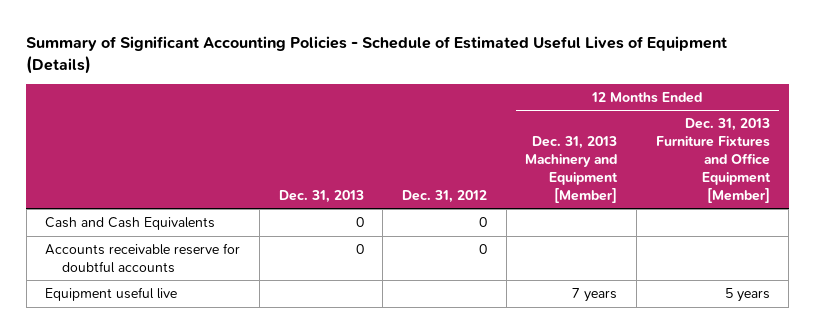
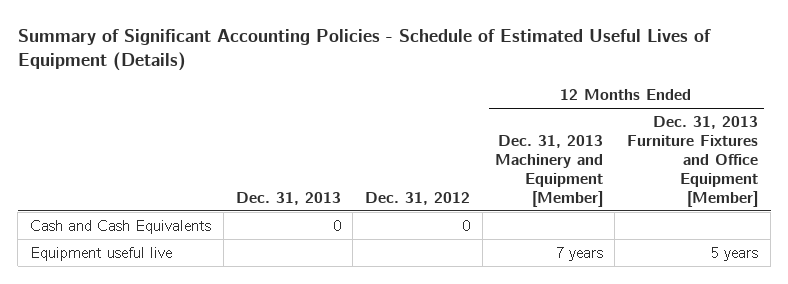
- Accounts receivable reserve for doubtful accounts | 0 | 0 | |

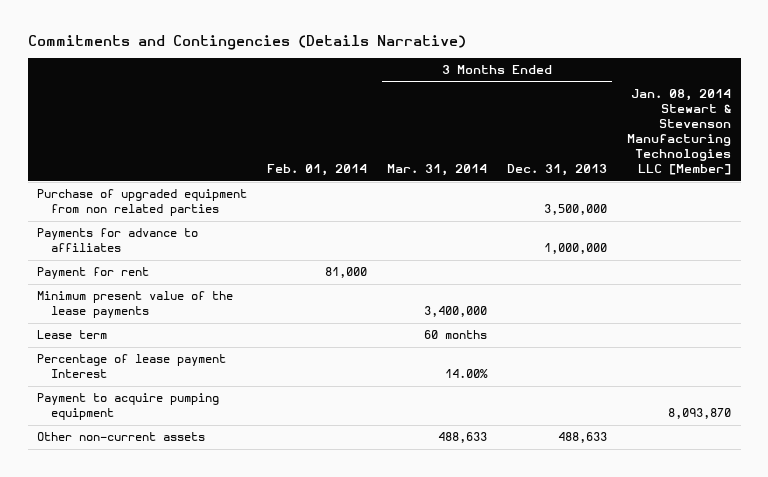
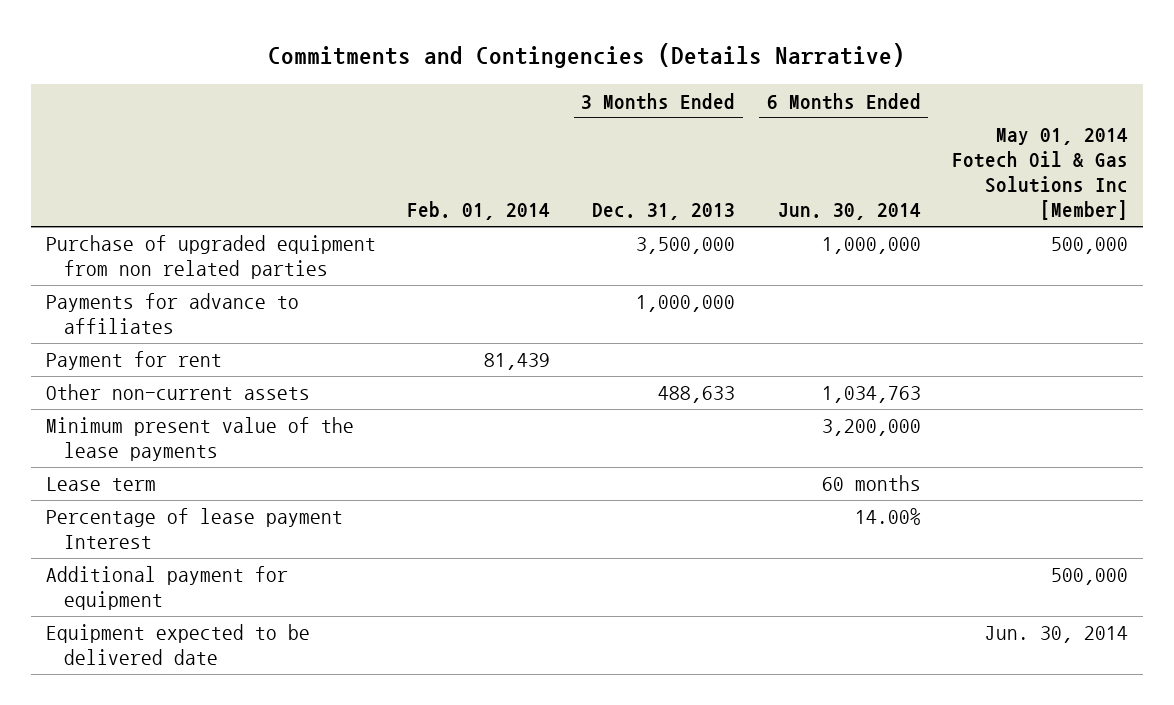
- | Feb. 01, 2014 | 3 Months Ended Mar. 31, 2014 | 3 Months Ended Dec. 31, 2013 | Jan. 08, 2014 Stewart & Stevenson Manufacturing Technologies LLC [Member]
+ | Feb. 01, 2014 | 3 Months Ended Dec. 31, 2013 | 6 Months Ended Jun. 30, 2014 | May 01, 2014 Fotech Oil & Gas Solutions Inc [Member]
- Payment for rent | 81,000 | | |
+ Payment for rent | 81,439 | | |
moved up: Other non-current assets | | 488,633 | 1,034,763 |
- Payment to acquire pumping equipment | | | | 8,093,870
+ Additional payment for equipment | | | | 500,000
+ Equipment expected to be delivered date | | | | Jun. 30, 2014

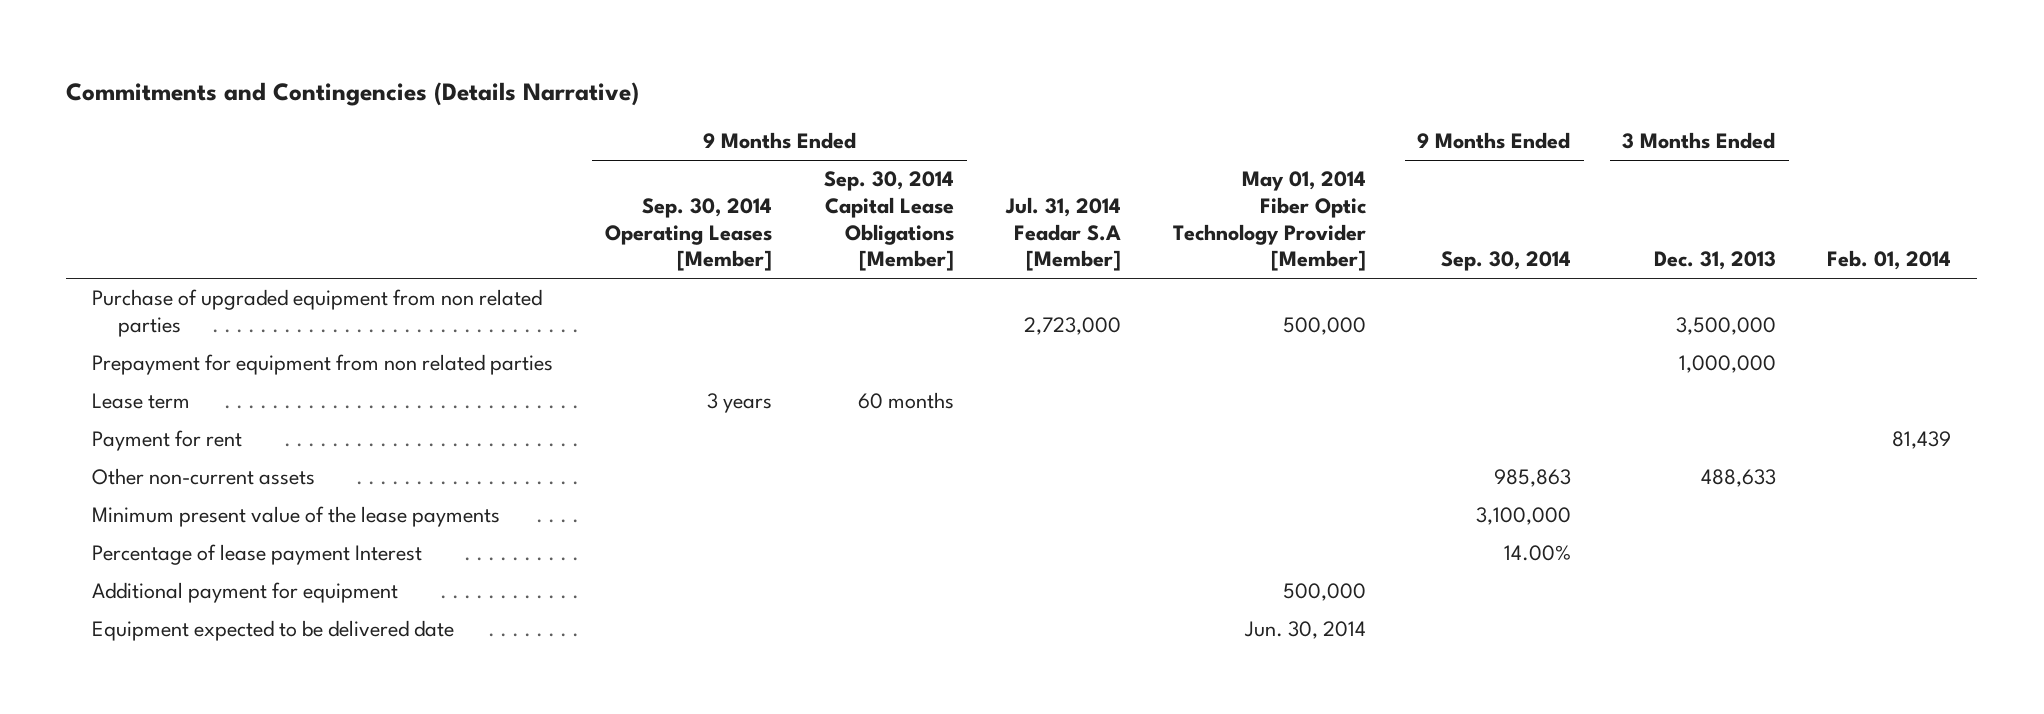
- | Feb. 01, 2014 | 3 Months Ended Dec. 31, 2013 | 6 Months Ended Jun. 30, 2014 | May 01, 2014 Fotech Oil & Gas Solutions Inc [Member]
+ | 9 Months Ended Sep. 30, 2014 Operating Leases [Member] | 9 Months Ended Sep. 30, 2014 Capital Lease Obligations [Member] | Jul. 31, 2014 Feadar S.A [Member] | May 01, 2014 Fiber Optic Technology Provider [Member] | 9 Months Ended Sep. 30, 2014 | 3 Months Ended Dec. 31, 2013 | Feb. 01, 2014
- Payments for advance to affiliates | | 1,000,000 | |
+ Prepayment for equipment from non related parties | | | | | | 1,000,000 |
moved up: Lease term | 3 years | 60 months | | | | |

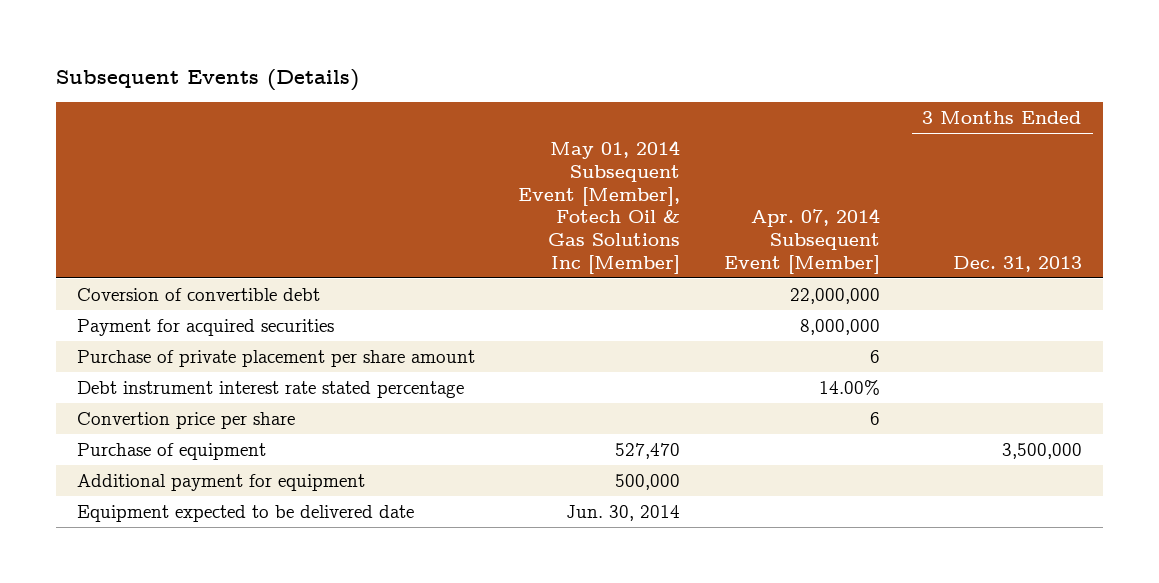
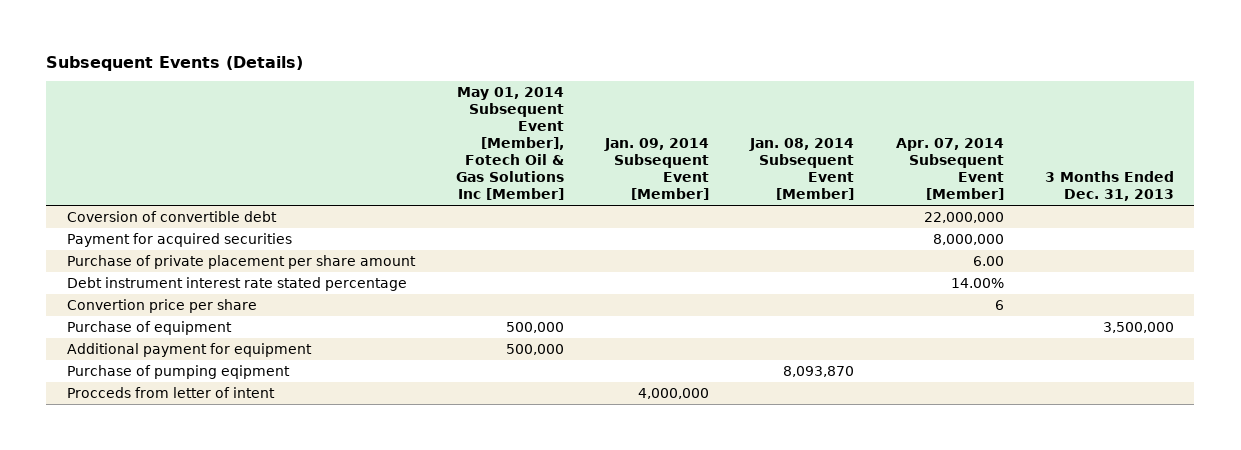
- | May 01, 2014 Subsequent Event [Member], Fotech Oil & Gas Solutions Inc [Member] | Apr. 07, 2014 Subsequent Event [Member] | 3 Months Ended Dec. 31, 2013
+ | May 01, 2014 Subsequent Event [Member], Fotech Oil & Gas Solutions Inc [Member] | Jan. 09, 2014 Subsequent Event [Member] | Jan. 08, 2014 Subsequent Event [Member] | Apr. 07, 2014 Subsequent Event [Member] | 3 Months Ended Dec. 31, 2013
- Purchase of private placement per share amount | | 6 |
+ Purchase of private placement per share amount | | | | 6.00 |
- Purchase of equipment | 527,470 | | 3,500,000
+ Purchase of equipment | 500,000 | | | | 3,500,000
- Equipment expected to be delivered date | Jun. 30, 2014 | |
+ Purchase of pumping eqipment | | | 8,093,870 | |
+ Procceds from letter of intent | | 4,000,000 | | |

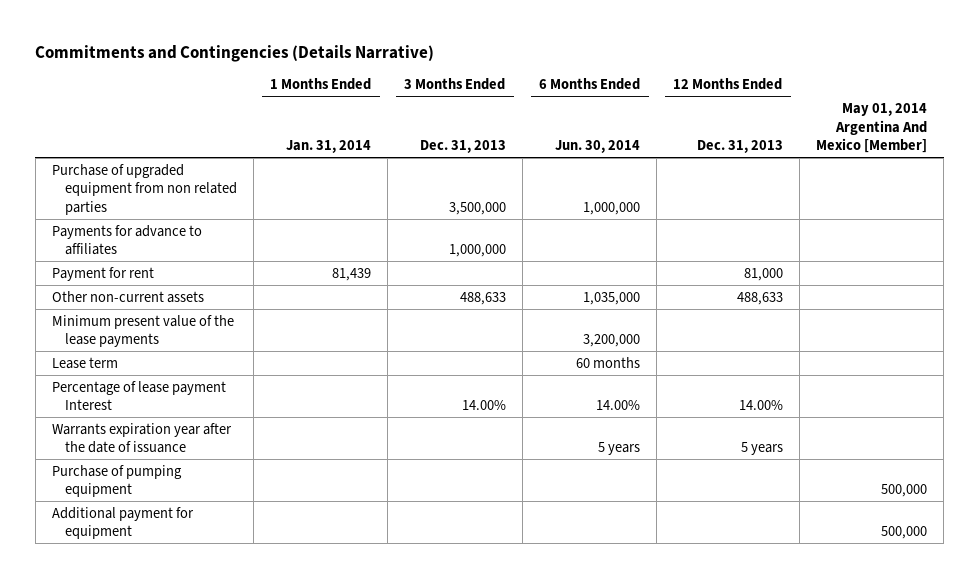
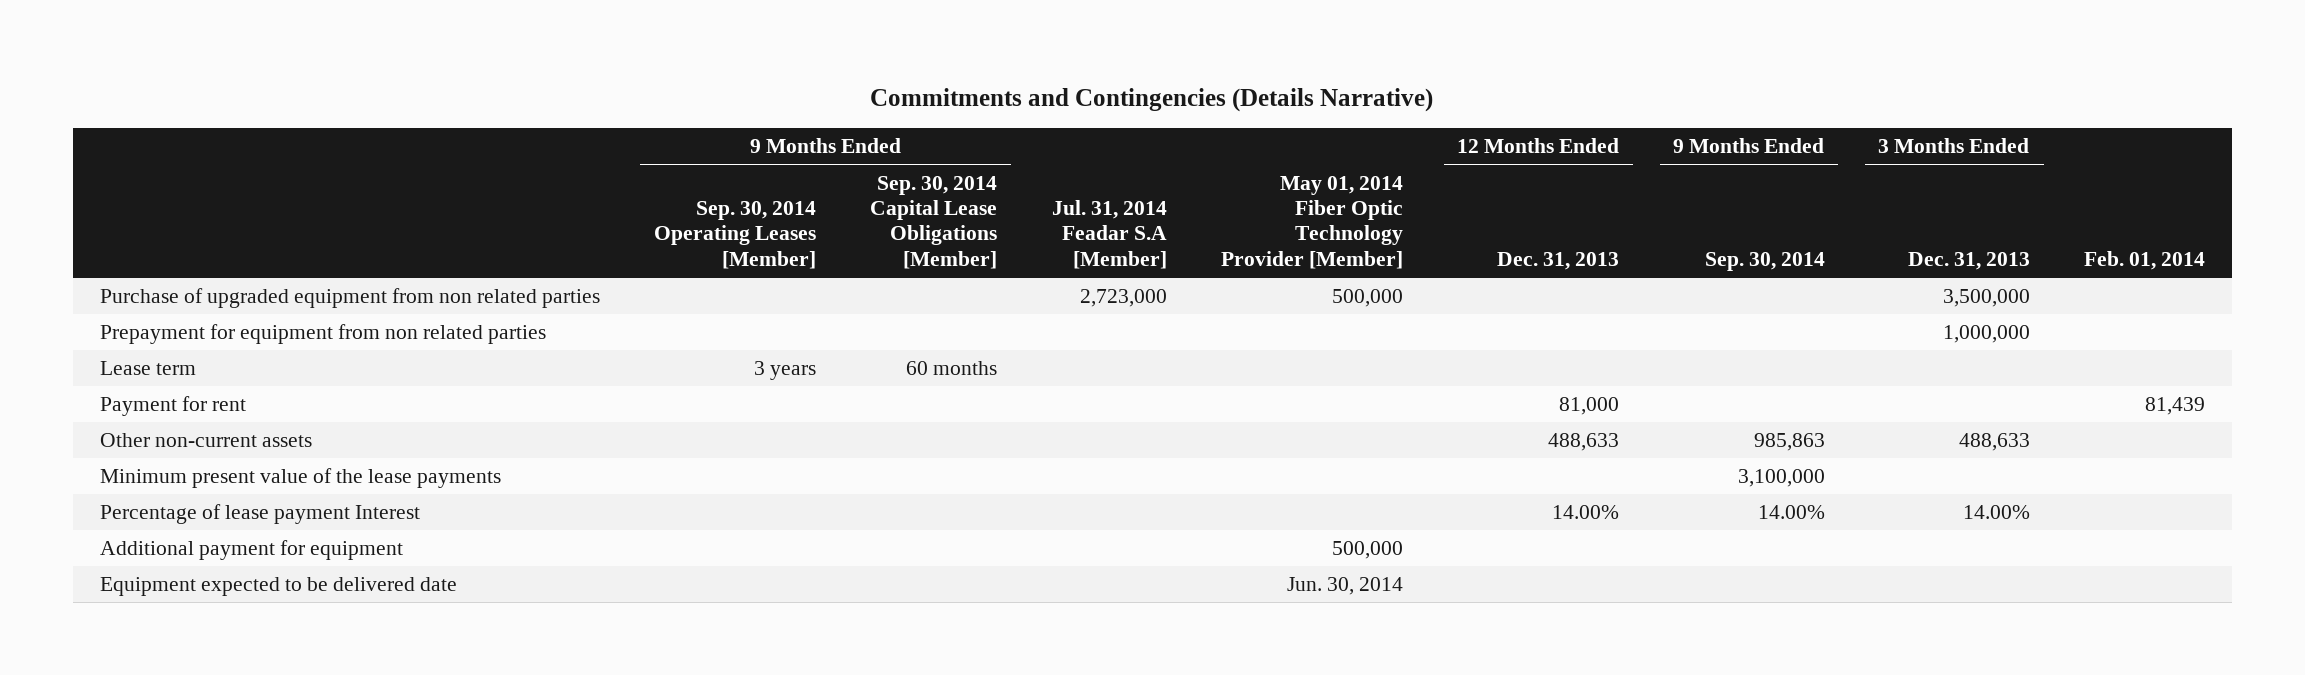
- | 1 Months Ended Jan. 31, 2014 | 3 Months Ended Dec. 31, 2013 | 6 Months Ended Jun. 30, 2014 | 12 Months Ended Dec. 31, 2013 | May 01, 2014 Argentina And Mexico [Member]
+ | 9 Months Ended Sep. 30, 2014 Operating Leases [Member] | 9 Months Ended Sep. 30, 2014 Capital Lease Obligations [Member] | Jul. 31, 2014 Feadar S.A [Member] | May 01, 2014 Fiber Optic Technology Provider [Member] | 12 Months Ended Dec. 31, 2013 | 9 Months Ended Sep. 30, 2014 | 3 Months Ended Dec. 31, 2013 | Feb. 01, 2014
- Payments for advance to affiliates | | 1,000,000 | | |
+ Prepayment for equipment from non related parties | | | | | | | 1,000,000 |
moved up: Lease term | 3 years | 60 months | | | | | |
- Warrants expiration year after the date of issuance | | | 5 years | 5 years |
- Purchase of pumping equipment | | | | | 500,000
+ Equipment expected to be delivered date | | | | Jun. 30, 2014 | | | |

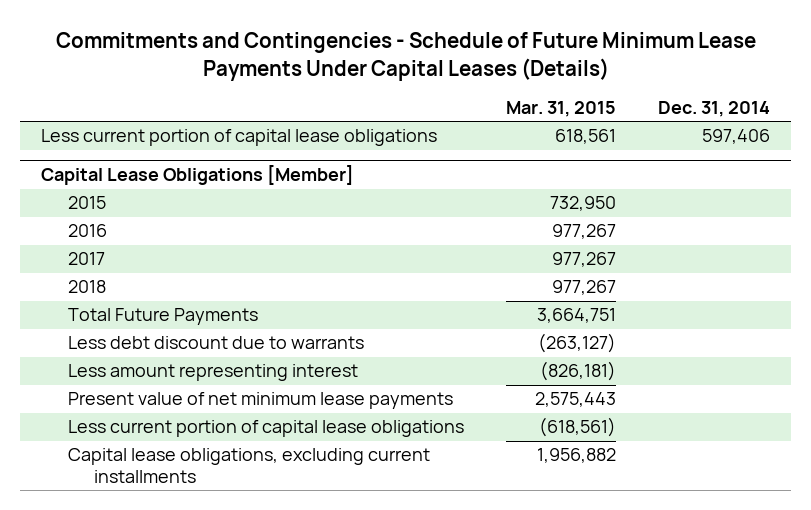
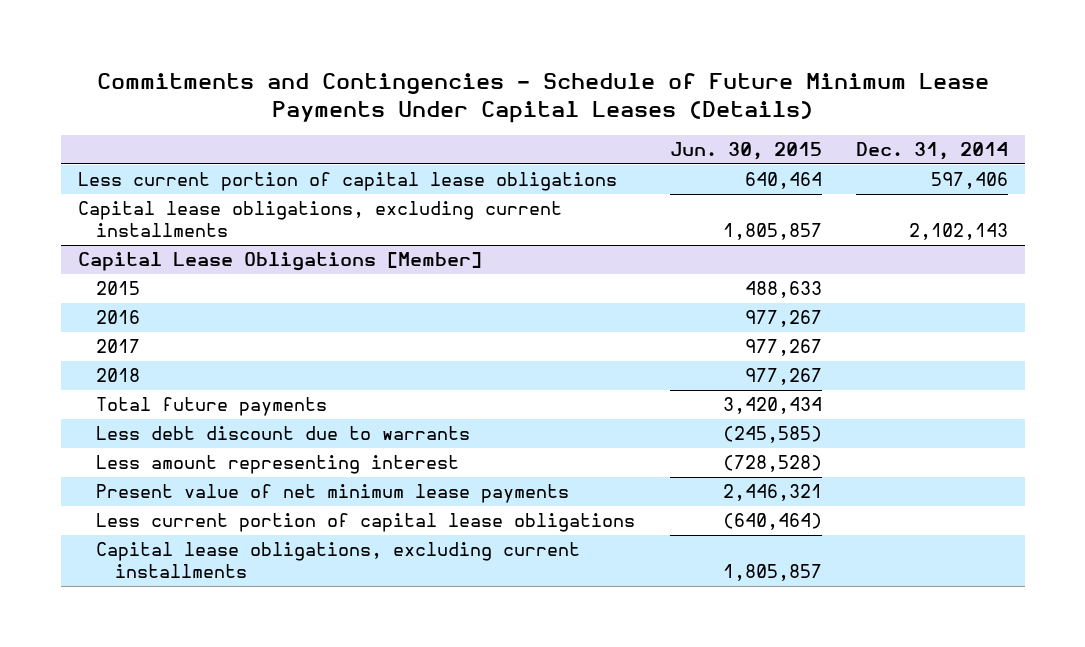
- | Mar. 31, 2015 | Dec. 31, 2014
+ | Jun. 30, 2015 | Dec. 31, 2014
+ Capital lease obligations, excluding current installments | 1,805,857 | 2,102,143
@ Capital Lease Obligations [Member]
- Total Future Payments | 3,664,751 |
+ Total future payments | 3,420,434 |

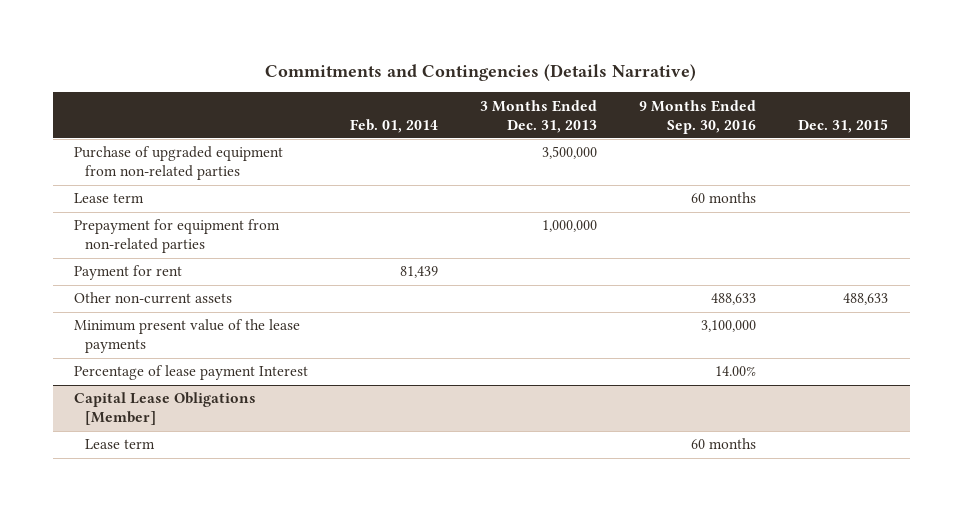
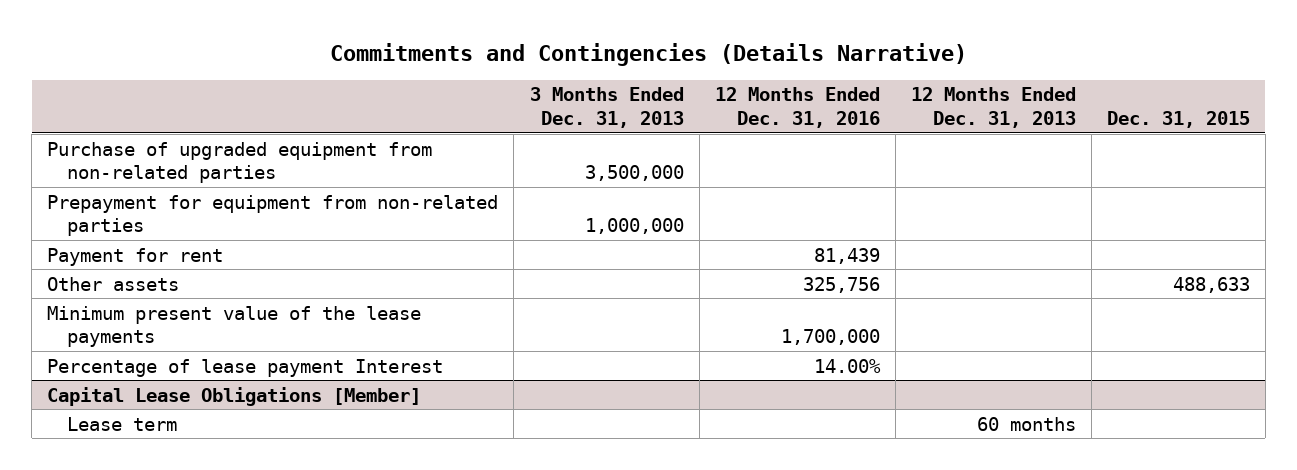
- | Feb. 01, 2014 | 3 Months Ended Dec. 31, 2013 | 9 Months Ended Sep. 30, 2016 | Dec. 31, 2015
+ | 3 Months Ended Dec. 31, 2013 | 12 Months Ended Dec. 31, 2016 | 12 Months Ended Dec. 31, 2013 | Dec. 31, 2015
- Lease term | | | 60 months |
- Other non-current assets | | | 488,633 | 488,633
+ Other assets | | 325,756 | | 488,633

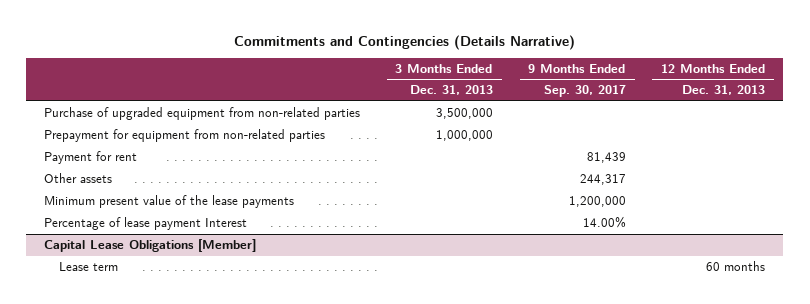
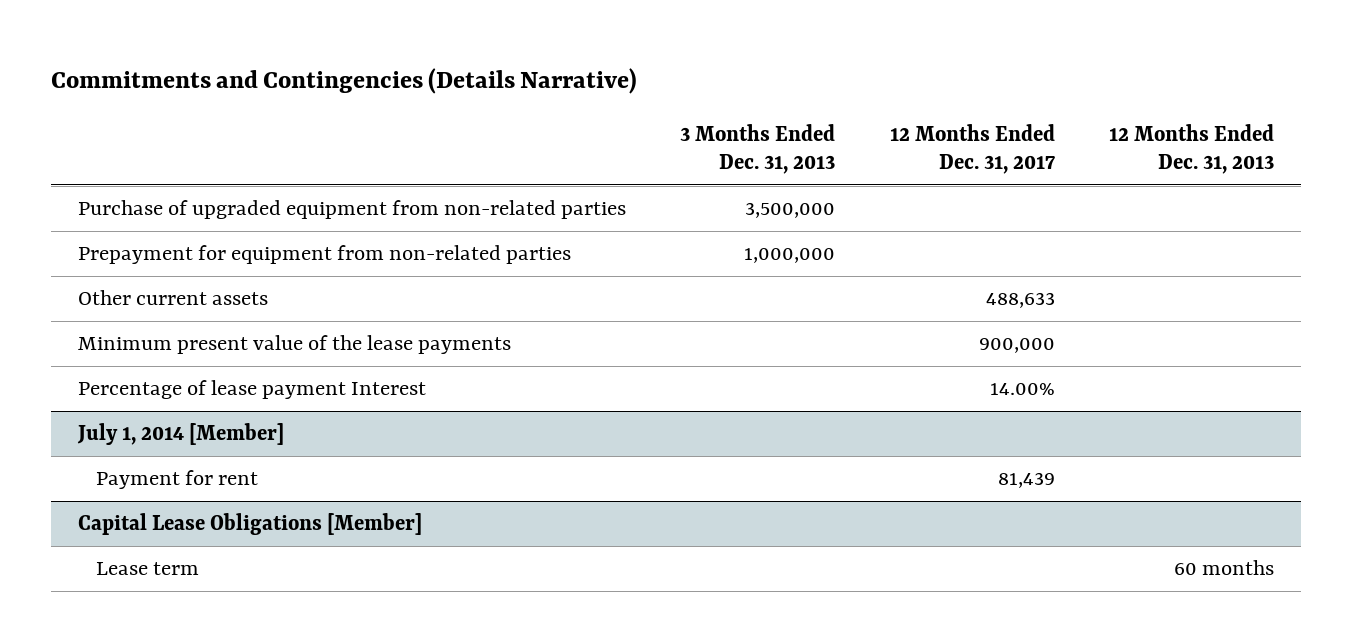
- | 3 Months Ended Dec. 31, 2013 | 9 Months Ended Sep. 30, 2017 | 12 Months Ended Dec. 31, 2013
+ | 3 Months Ended Dec. 31, 2013 | 12 Months Ended Dec. 31, 2017 | 12 Months Ended Dec. 31, 2013
- Payment for rent | | 81,439 |
- Other assets | | 244,317 |
+ Other current assets | | 488,633 |
+ July 1, 2014 [Member]
+ Payment for rent | | 81,439 |

